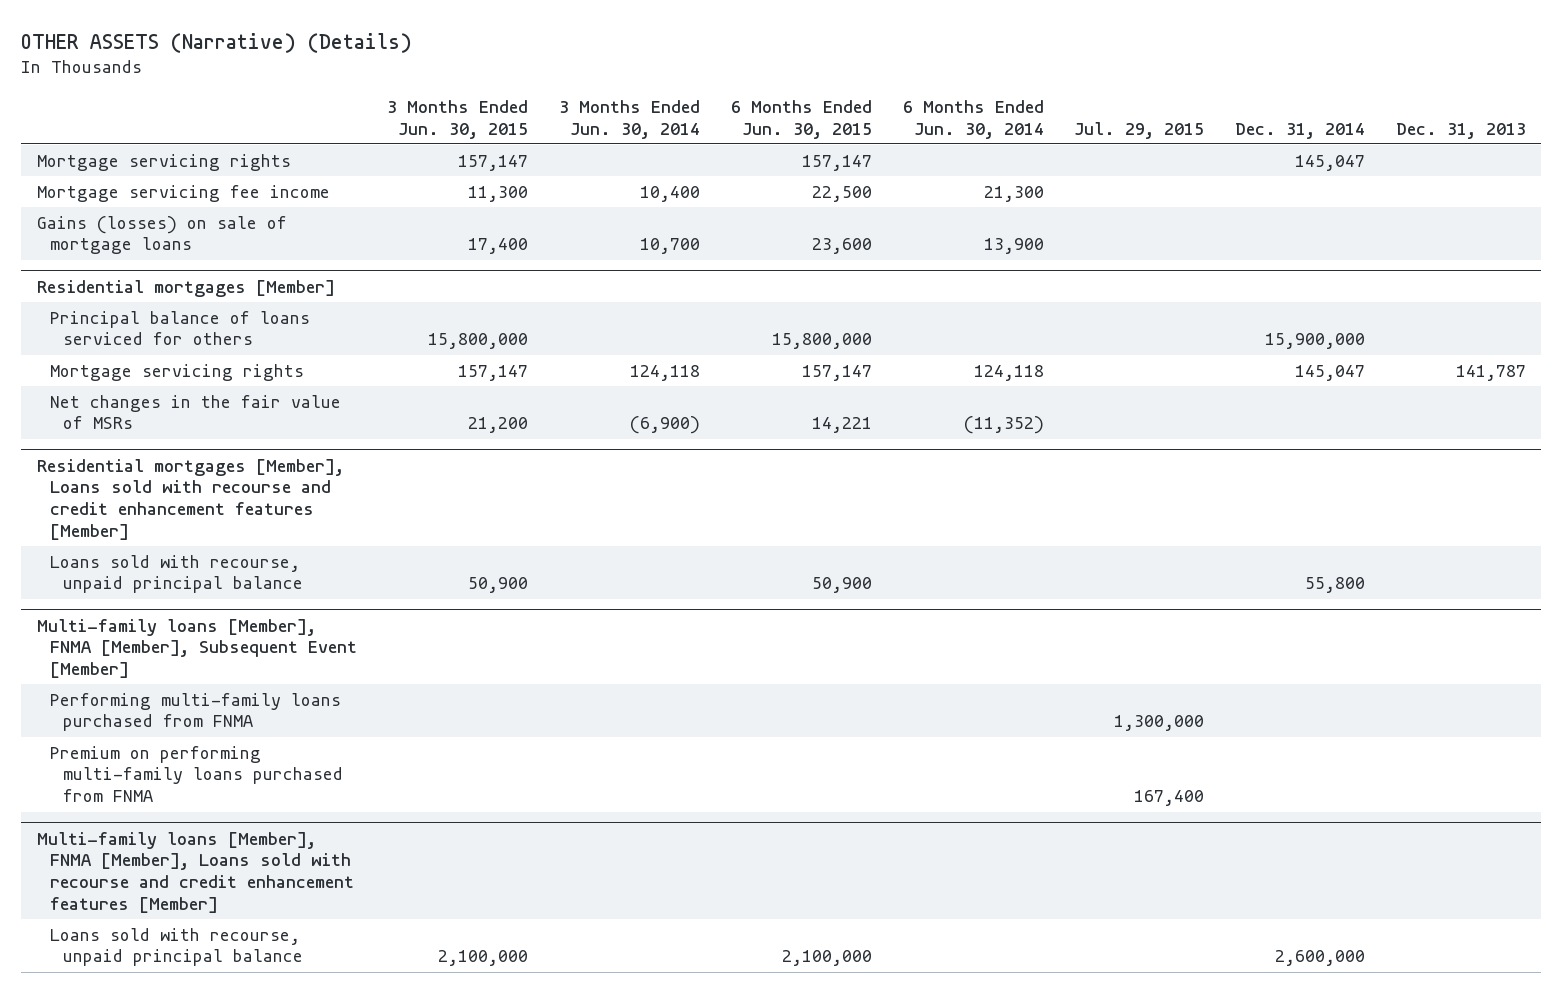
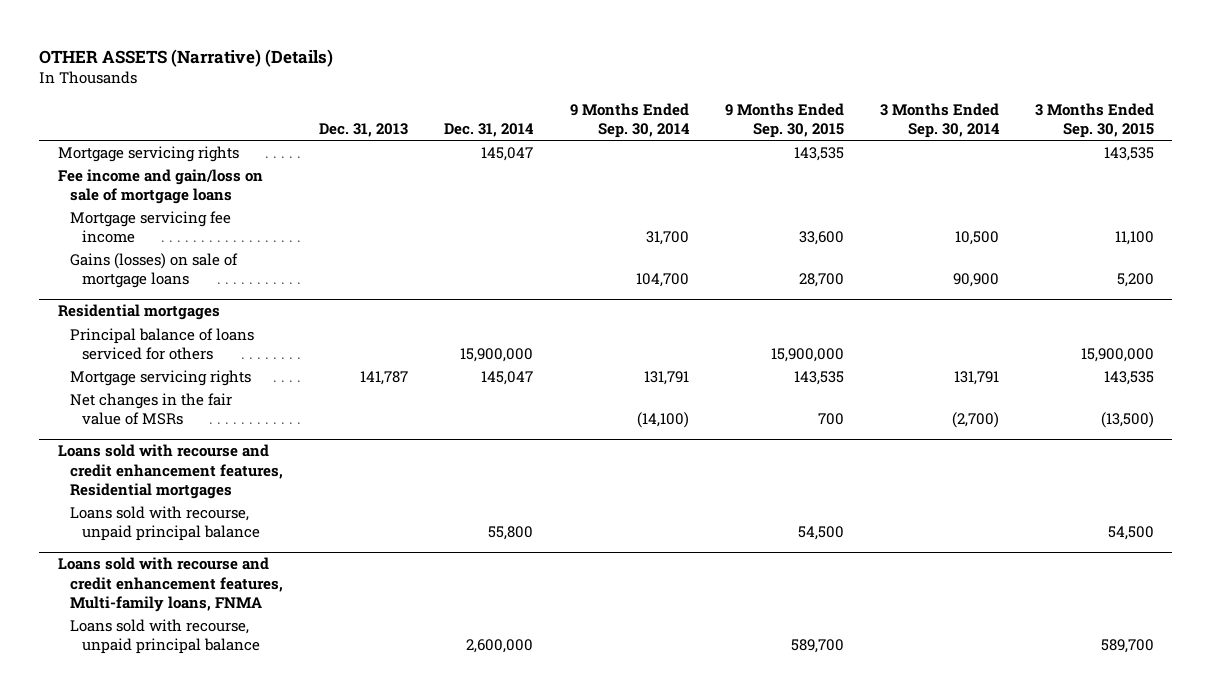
- | 3 Months Ended Jun. 30, 2015 | 3 Months Ended Jun. 30, 2014 | 6 Months Ended Jun. 30, 2015 | 6 Months Ended Jun. 30, 2014 | Jul. 29, 2015 | Dec. 31, 2014 | Dec. 31, 2013
+ | Dec. 31, 2013 | Dec. 31, 2014 | 9 Months Ended Sep. 30, 2014 | 9 Months Ended Sep. 30, 2015 | 3 Months Ended Sep. 30, 2014 | 3 Months Ended Sep. 30, 2015
+ Fee income and gain/loss on sale of mortgage loans
- Residential mortgages [Member]
+ Residential mortgages
- Residential mortgages [Member], Loans sold with recourse and credit enhancement features [Member]
+ Loans sold with recourse and credit enhancement features, Residential mortgages
- Multi-family loans [Member], FNMA [Member], Subsequent Event [Member]
- Performing multi-family loans purchased from FNMA | | | | | 1,300,000 | |
- Premium on performing multi-family loans purchased from FNMA | | | | | 167,400 | |
- Multi-family loans [Member], FNMA [Member], Loans sold with recourse and credit enhancement features [Member]
+ Loans sold with recourse and credit enhancement features, Multi-family loans, FNMA

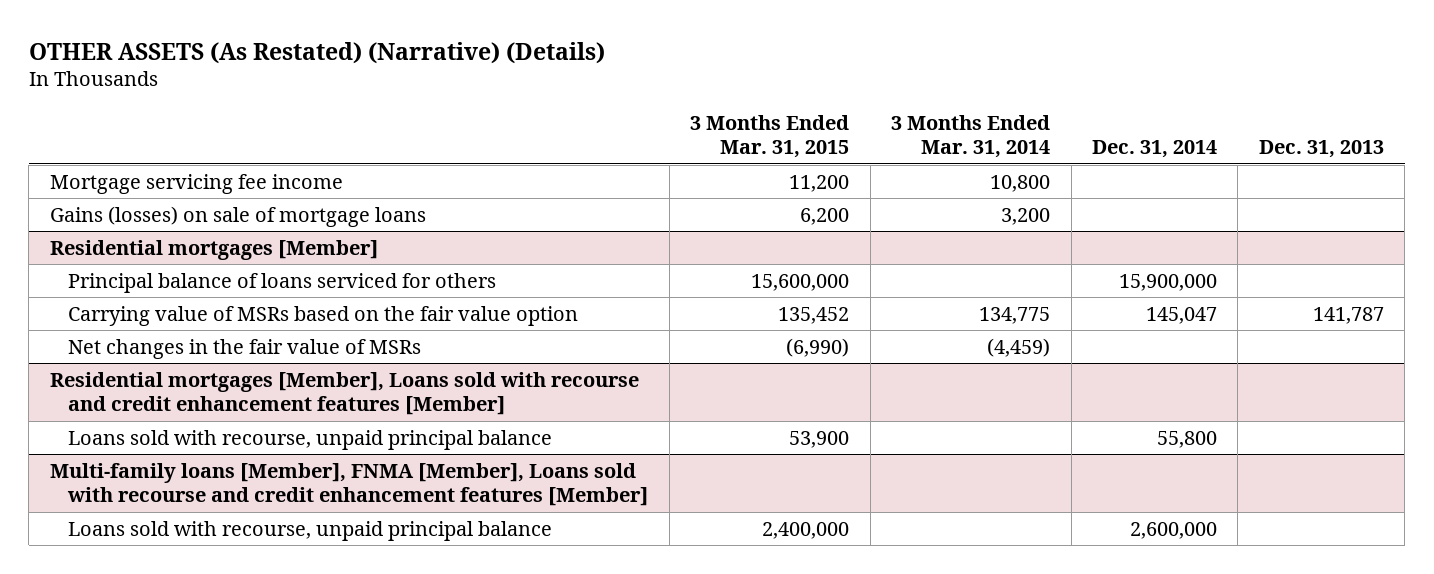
- OTHER ASSETS (Narrative) (Details)
+ OTHER ASSETS (As Restated) (Narrative) (Details)
- | Dec. 31, 2013 | Dec. 31, 2014 | 9 Months Ended Sep. 30, 2014 | 9 Months Ended Sep. 30, 2015 | 3 Months Ended Sep. 30, 2014 | 3 Months Ended Sep. 30, 2015
+ | 3 Months Ended Mar. 31, 2015 | 3 Months Ended Mar. 31, 2014 | Dec. 31, 2014 | Dec. 31, 2013
- Mortgage servicing rights | | 145,047 | | 143,535 | | 143,535
- Fee income and gain/loss on sale of mortgage loans
- Residential mortgages
+ Residential mortgages [Member]
- Mortgage servicing rights | 141,787 | 145,047 | 131,791 | 143,535 | 131,791 | 143,535
+ Carrying value of MSRs based on the fair value option | 135,452 | 134,775 | 145,047 | 141,787
- Loans sold with recourse and credit enhancement features, Residential mortgages
+ Residential mortgages [Member], Loans sold with recourse and credit enhancement features [Member]
- Loans sold with recourse and credit enhancement features, Multi-family loans, FNMA
+ Multi-family loans [Member], FNMA [Member], Loans sold with recourse and credit enhancement features [Member]

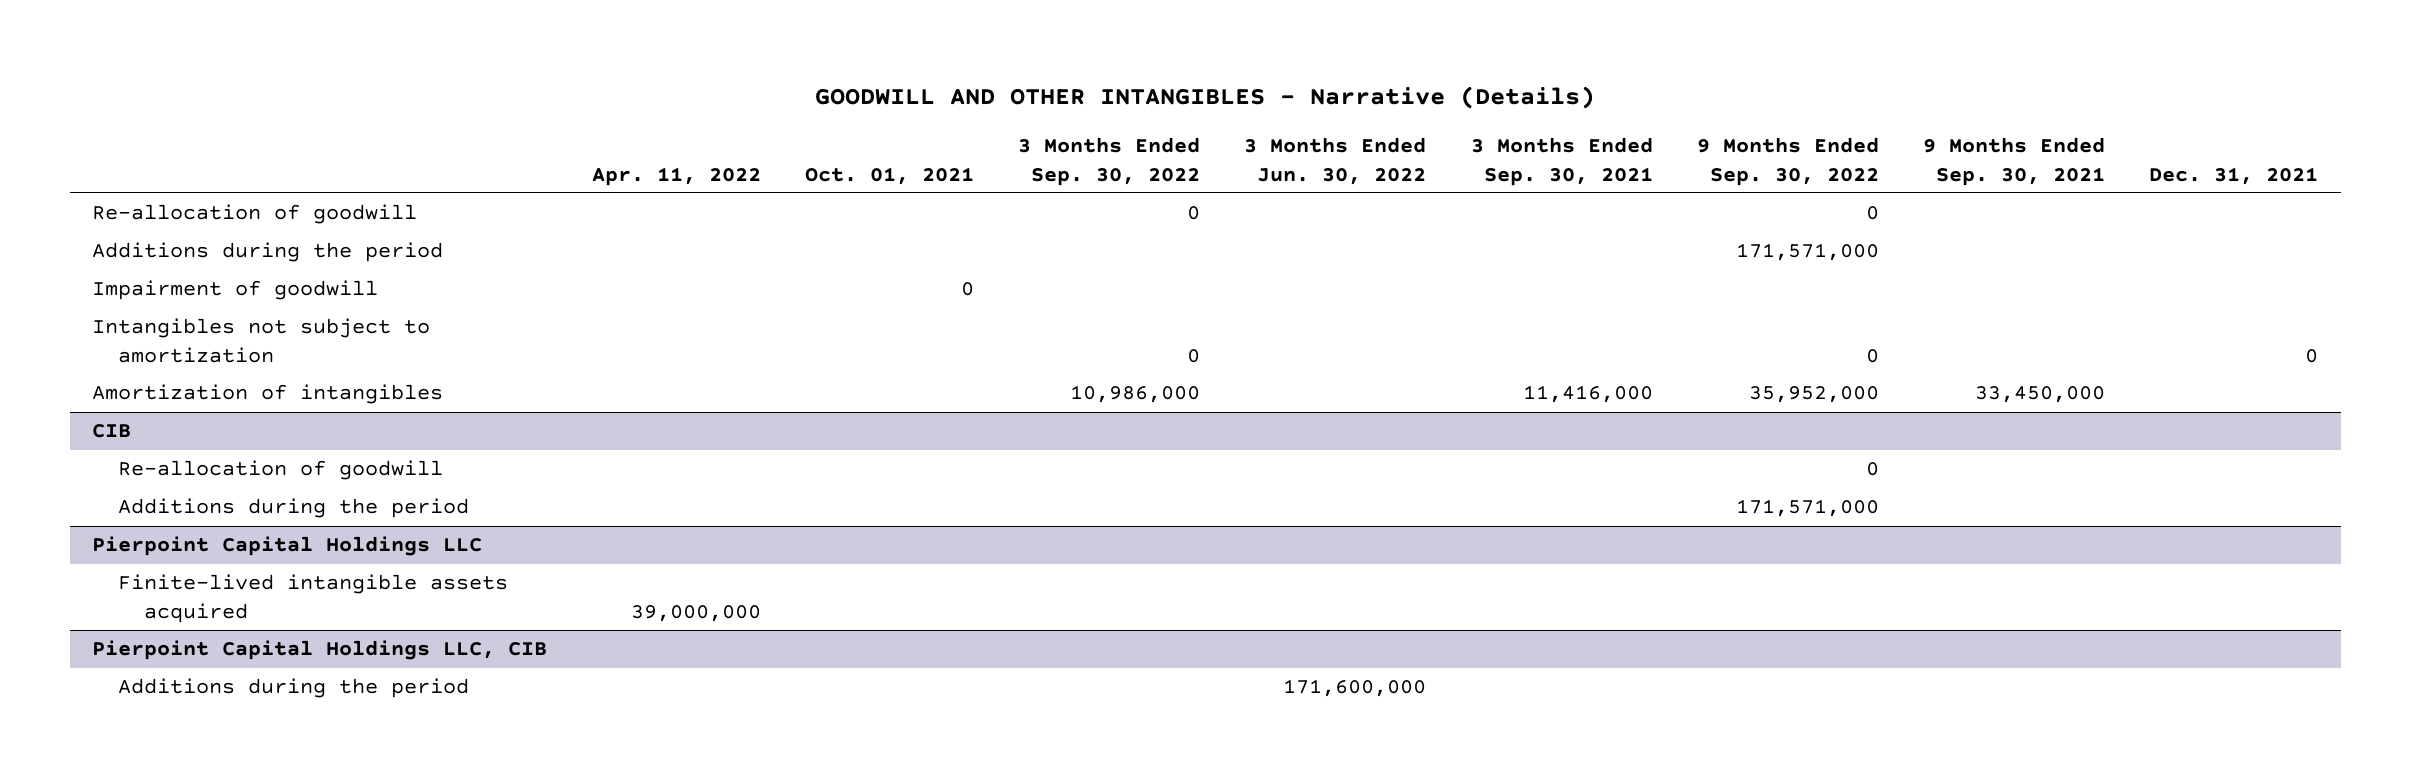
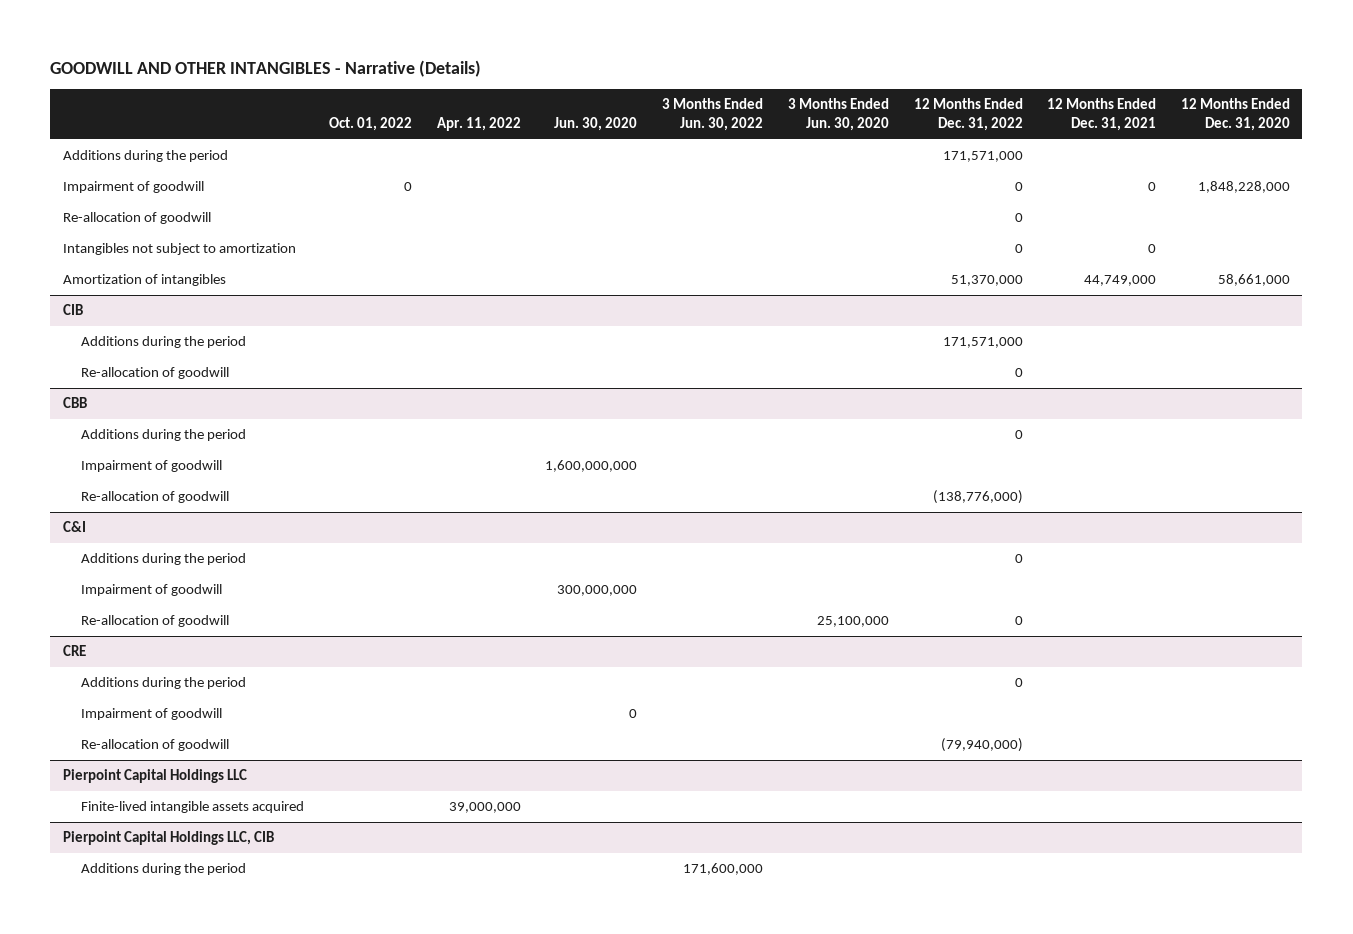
- | Apr. 11, 2022 | Oct. 01, 2021 | 3 Months Ended Sep. 30, 2022 | 3 Months Ended Jun. 30, 2022 | 3 Months Ended Sep. 30, 2021 | 9 Months Ended Sep. 30, 2022 | 9 Months Ended Sep. 30, 2021 | Dec. 31, 2021
+ | Oct. 01, 2022 | Apr. 11, 2022 | Jun. 30, 2020 | 3 Months Ended Jun. 30, 2022 | 3 Months Ended Jun. 30, 2020 | 12 Months Ended Dec. 31, 2022 | 12 Months Ended Dec. 31, 2021 | 12 Months Ended Dec. 31, 2020
moved down: Re-allocation of goodwill | | | | | | 0 | |
@ CIB
moved down: Re-allocation of goodwill | | | | | | 0 | |
+ CBB
+ Additions during the period | | | | | | 0 | |
+ Impairment of goodwill | | | 1,600,000,000 | | | | |
+ Re-allocation of goodwill | | | | | | (138,776,000) | |
+ C&I
+ Additions during the period | | | | | | 0 | |
+ Impairment of goodwill | | | 300,000,000 | | | | |
+ Re-allocation of goodwill | | | | | 25,100,000 | 0 | |
+ CRE
+ Additions during the period | | | | | | 0 | |
+ Impairment of goodwill | | | 0 | | | | |
+ Re-allocation of goodwill | | | | | | (79,940,000) | |

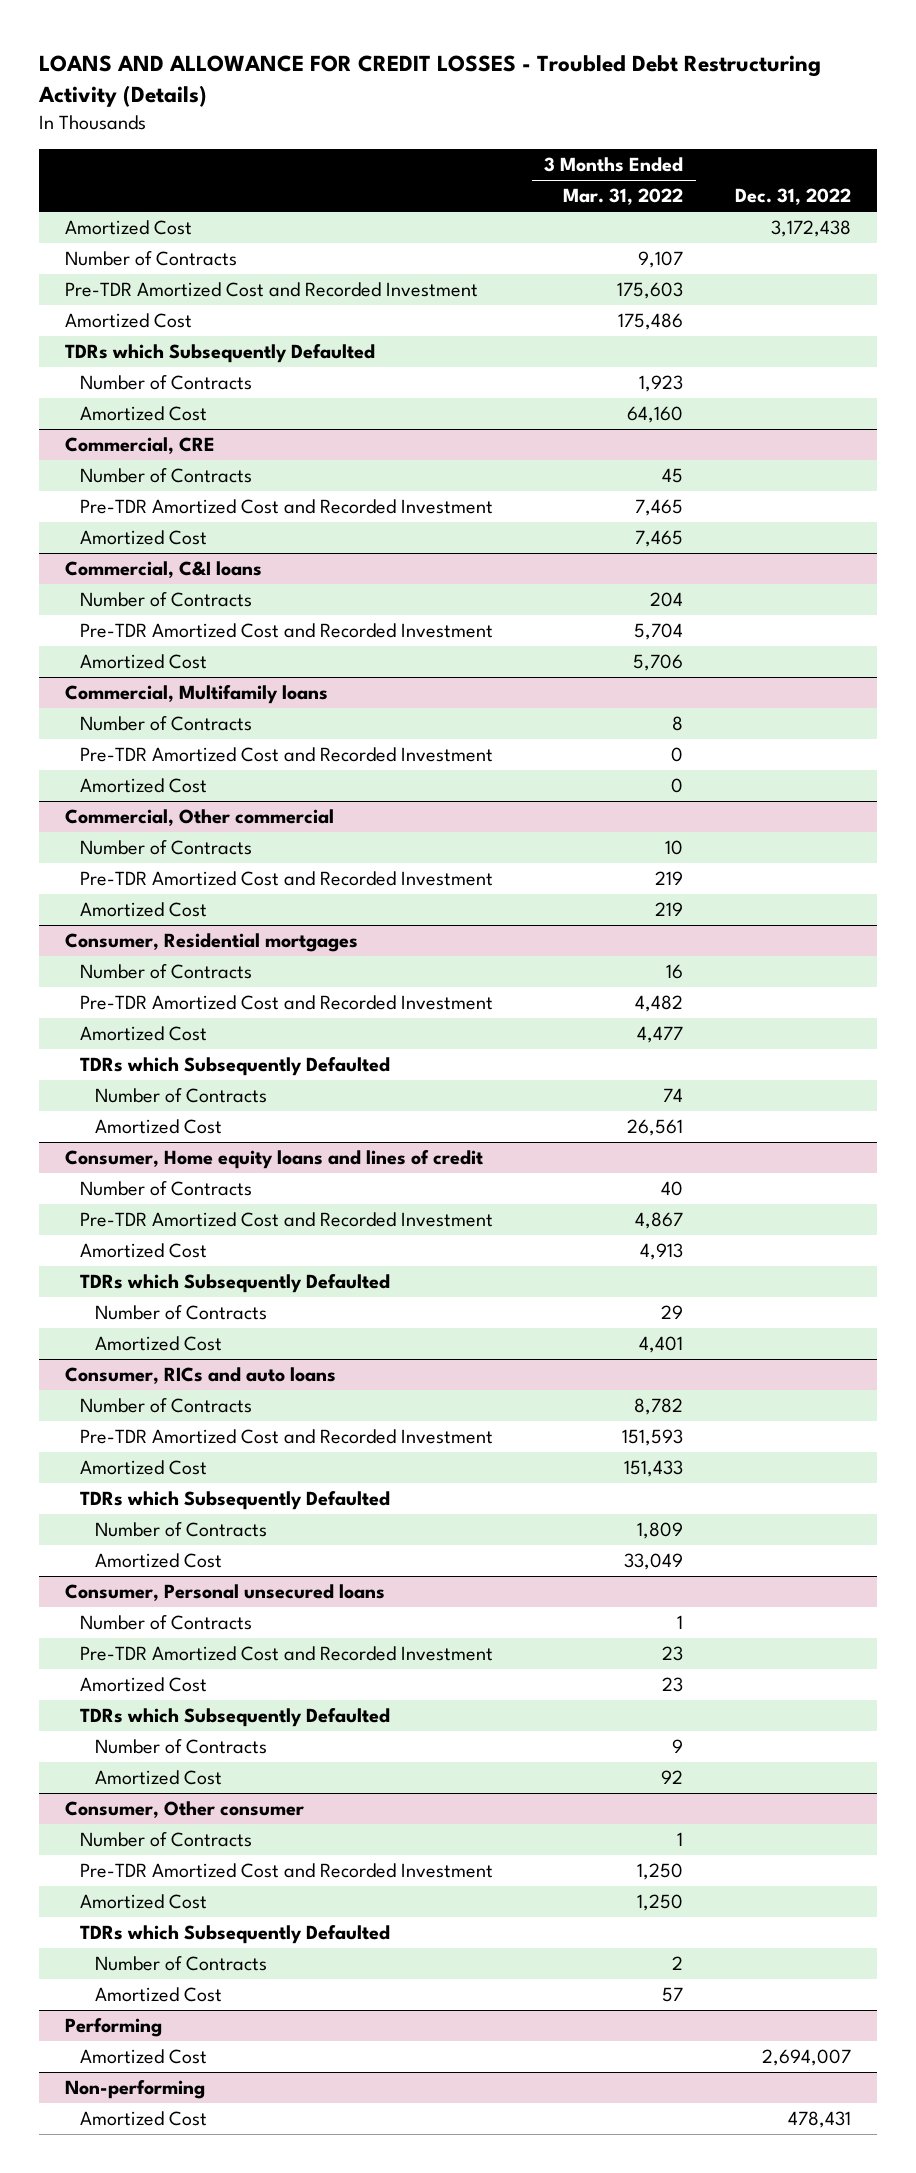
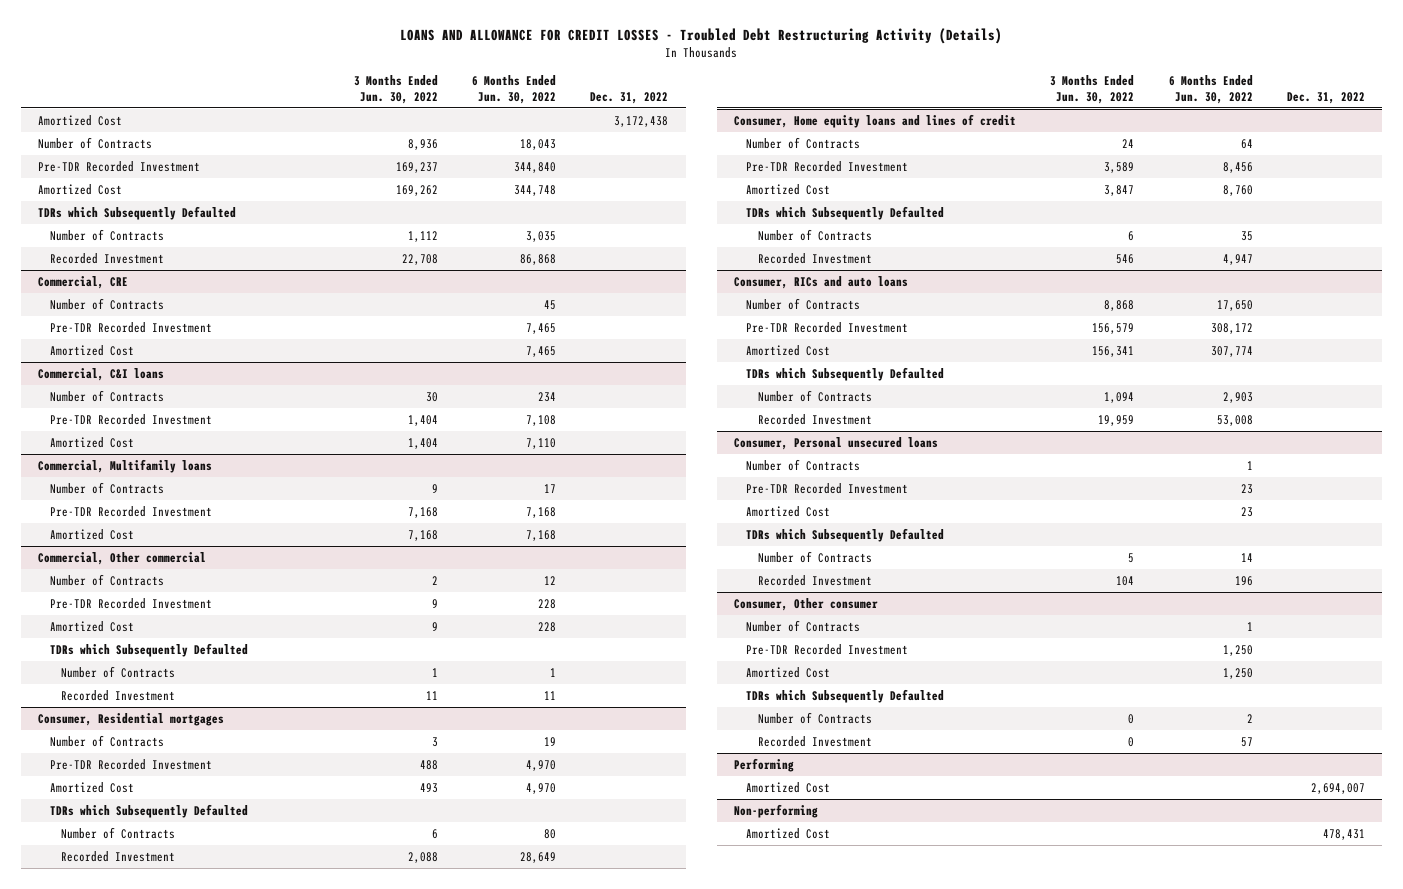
- | 3 Months Ended Mar. 31, 2022 | Dec. 31, 2022
+ | 3 Months Ended Jun. 30, 2022 | 6 Months Ended Jun. 30, 2022 | Dec. 31, 2022
- Pre-TDR Amortized Cost and Recorded Investment | 175,603 |
+ Pre-TDR Recorded Investment | 169,237 | 344,840 |
- Amortized Cost | 64,160 |
+ Recorded Investment | 22,708 | 86,868 |
@ Commercial, CRE
- Pre-TDR Amortized Cost and Recorded Investment | 7,465 |
+ Pre-TDR Recorded Investment | | 7,465 |
@ Commercial, C&I loans
- Pre-TDR Amortized Cost and Recorded Investment | 5,704 |
+ Pre-TDR Recorded Investment | 1,404 | 7,108 |
@ Commercial, Multifamily loans
- Pre-TDR Amortized Cost and Recorded Investment | 0 |
+ Pre-TDR Recorded Investment | 7,168 | 7,168 |
@ Commercial, Other commercial
- Pre-TDR Amortized Cost and Recorded Investment | 219 |
+ Pre-TDR Recorded Investment | 9 | 228 |
+ TDRs which Subsequently Defaulted
+ Number of Contracts | 1 | 1 |
+ Recorded Investment | 11 | 11 |
@ Consumer, Residential mortgages
- Pre-TDR Amortized Cost and Recorded Investment | 4,482 |
+ Pre-TDR Recorded Investment | 488 | 4,970 |
- Amortized Cost | 26,561 |
+ Recorded Investment | 2,088 | 28,649 |
@ Consumer, Home equity loans and lines of credit
- Pre-TDR Amortized Cost and Recorded Investment | 4,867 |
+ Pre-TDR Recorded Investment | 3,589 | 8,456 |
- Amortized Cost | 4,401 |
+ Recorded Investment | 546 | 4,947 |
@ Consumer, RICs and auto loans
- Pre-TDR Amortized Cost and Recorded Investment | 151,593 |
+ Pre-TDR Recorded Investment | 156,579 | 308,172 |
- Amortized Cost | 33,049 |
+ Recorded Investment | 19,959 | 53,008 |
@ Consumer, Personal unsecured loans
- Pre-TDR Amortized Cost and Recorded Investment | 23 |
+ Pre-TDR Recorded Investment | | 23 |
- Amortized Cost | 92 |
+ Recorded Investment | 104 | 196 |
@ Consumer, Other consumer
- Pre-TDR Amortized Cost and Recorded Investment | 1,250 |
+ Pre-TDR Recorded Investment | | 1,250 |
- Amortized Cost | 57 |
+ Recorded Investment | 0 | 57 |

